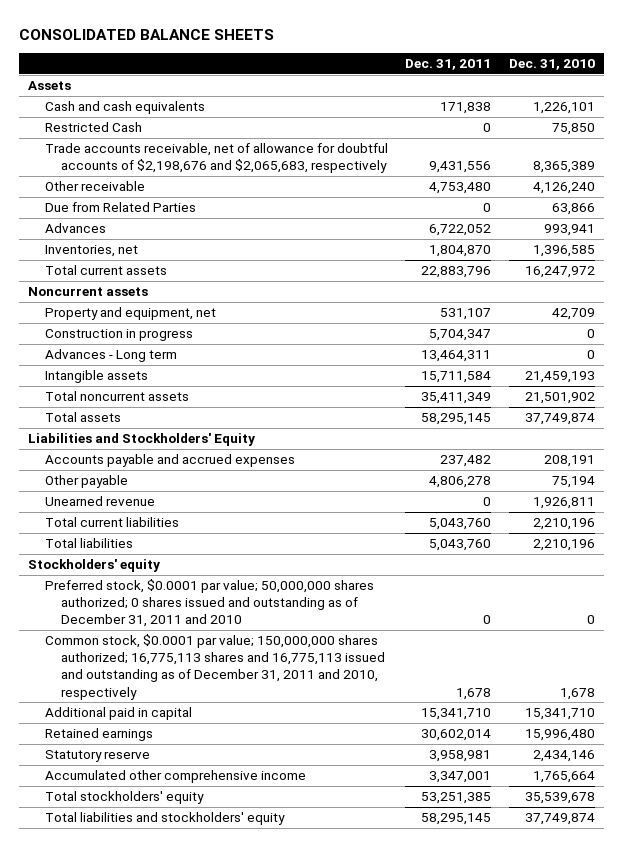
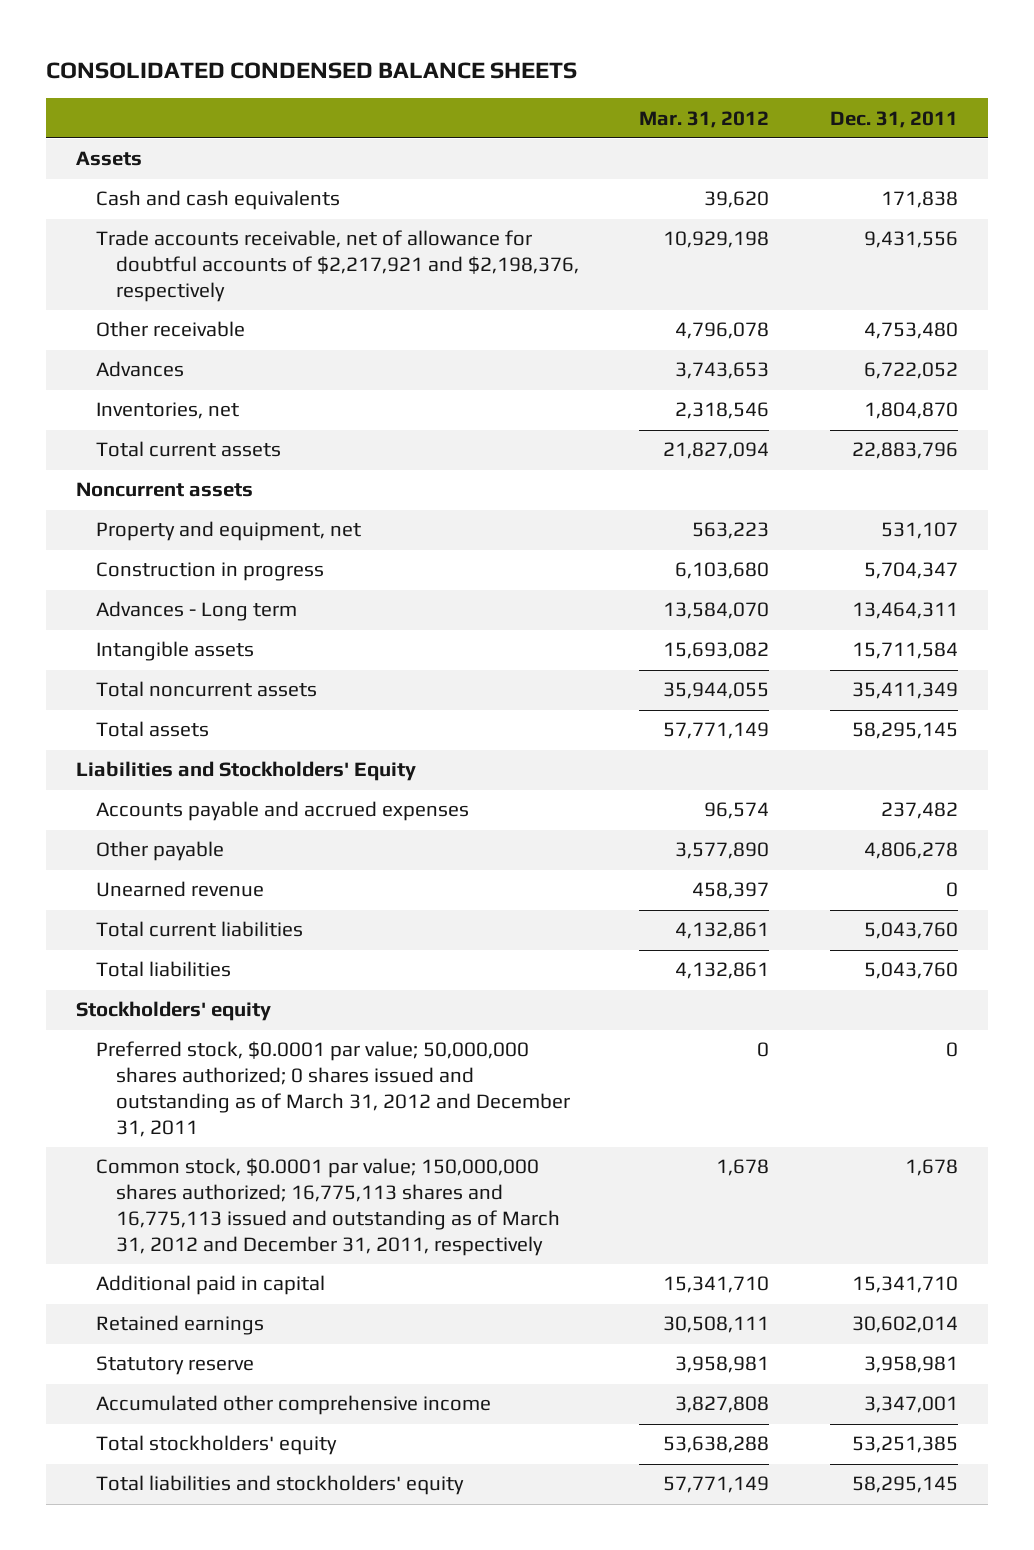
- CONSOLIDATED BALANCE SHEETS
+ CONSOLIDATED CONDENSED BALANCE SHEETS
- | Dec. 31, 2011 | Dec. 31, 2010
+ | Mar. 31, 2012 | Dec. 31, 2011
- Restricted Cash | 0 | 75,850
- Trade accounts receivable, net of allowance for doubtful accounts of $2,198,676 and $2,065,683, respectively | 9,431,556 | 8,365,389
+ Trade accounts receivable, net of allowance for doubtful accounts of $2,217,921 and $2,198,376, respectively | 10,929,198 | 9,431,556
- Due from Related Parties | 0 | 63,866
- Preferred stock, $0.0001 par value; 50,000,000 shares authorized; 0 shares issued and outstanding as of December 31, 2011 and 2010 | 0 | 0
- Common stock, $0.0001 par value; 150,000,000 shares authorized; 16,775,113 shares and 16,775,113 issued and outstanding as of December 31, 2011 and 2010, respectively | 1,678 | 1,678
+ Preferred stock, $0.0001 par value; 50,000,000 shares authorized; 0 shares issued and outstanding as of March 31, 2012 and December 31, 2011 | 0 | 0
+ Common stock, $0.0001 par value; 150,000,000 shares authorized; 16,775,113 shares and 16,775,113 issued and outstanding as of March 31, 2012 and December 31, 2011, respectively | 1,678 | 1,678

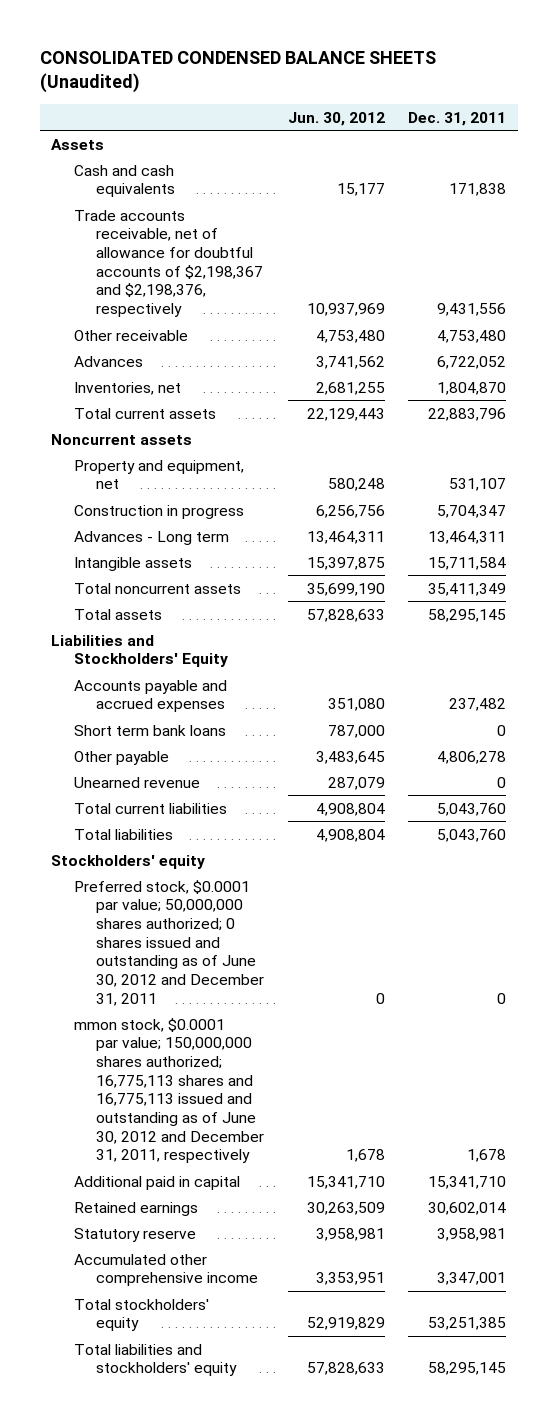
- CONSOLIDATED CONDENSED BALANCE SHEETS
+ CONSOLIDATED CONDENSED BALANCE SHEETS (Unaudited)
- | Mar. 31, 2012 | Dec. 31, 2011
+ | Jun. 30, 2012 | Dec. 31, 2011
- Trade accounts receivable, net of allowance for doubtful accounts of $2,217,921 and $2,198,376, respectively | 10,929,198 | 9,431,556
+ Trade accounts receivable, net of allowance for doubtful accounts of $2,198,367 and $2,198,376, respectively | 10,937,969 | 9,431,556
+ Short term bank loans | 787,000 | 0
- Preferred stock, $0.0001 par value; 50,000,000 shares authorized; 0 shares issued and outstanding as of March 31, 2012 and December 31, 2011 | 0 | 0
- Common stock, $0.0001 par value; 150,000,000 shares authorized; 16,775,113 shares and 16,775,113 issued and outstanding as of March 31, 2012 and December 31, 2011, respectively | 1,678 | 1,678
+ Preferred stock, $0.0001 par value; 50,000,000 shares authorized; 0 shares issued and outstanding as of June 30, 2012 and December 31, 2011 | 0 | 0
+ mmon stock, $0.0001 par value; 150,000,000 shares authorized; 16,775,113 shares and 16,775,113 issued and outstanding as of June 30, 2012 and December 31, 2011, respectively | 1,678 | 1,678

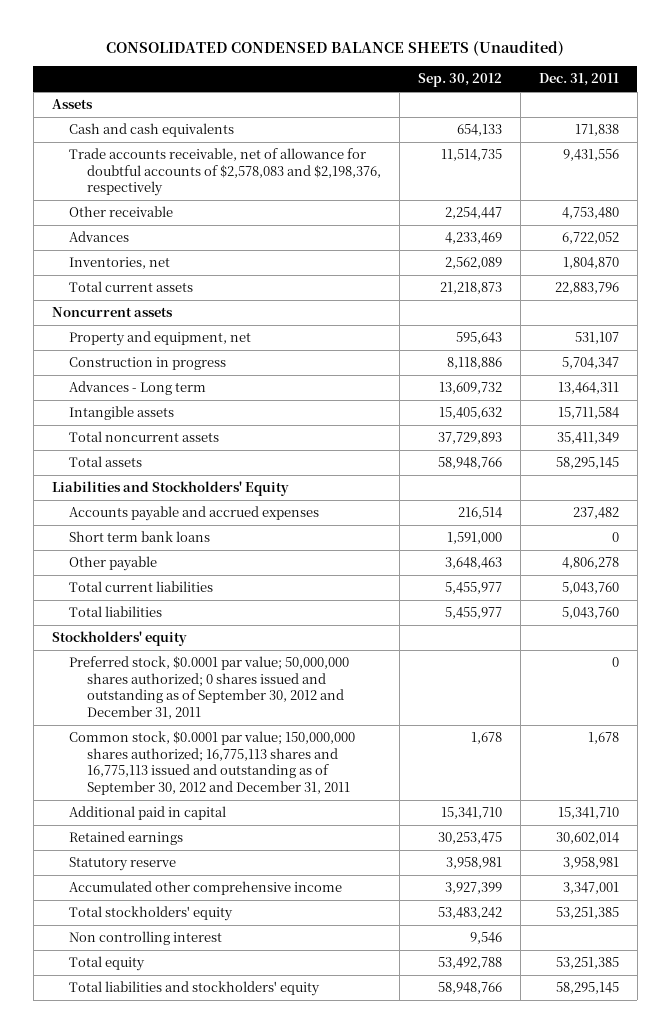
- | Jun. 30, 2012 | Dec. 31, 2011
+ | Sep. 30, 2012 | Dec. 31, 2011
- Trade accounts receivable, net of allowance for doubtful accounts of $2,198,367 and $2,198,376, respectively | 10,937,969 | 9,431,556
+ Trade accounts receivable, net of allowance for doubtful accounts of $2,578,083 and $2,198,376, respectively | 11,514,735 | 9,431,556
- Unearned revenue | 287,079 | 0
- Preferred stock, $0.0001 par value; 50,000,000 shares authorized; 0 shares issued and outstanding as of June 30, 2012 and December 31, 2011 | 0 | 0
- mmon stock, $0.0001 par value; 150,000,000 shares authorized; 16,775,113 shares and 16,775,113 issued and outstanding as of June 30, 2012 and December 31, 2011, respectively | 1,678 | 1,678
+ Preferred stock, $0.0001 par value; 50,000,000 shares authorized; 0 shares issued and outstanding as of September 30, 2012 and December 31, 2011 | | 0
+ Common stock, $0.0001 par value; 150,000,000 shares authorized; 16,775,113 shares and 16,775,113 issued and outstanding as of September 30, 2012 and December 31, 2011 | 1,678 | 1,678
+ Non controlling interest | 9,546 |
+ Total equity | 53,492,788 | 53,251,385

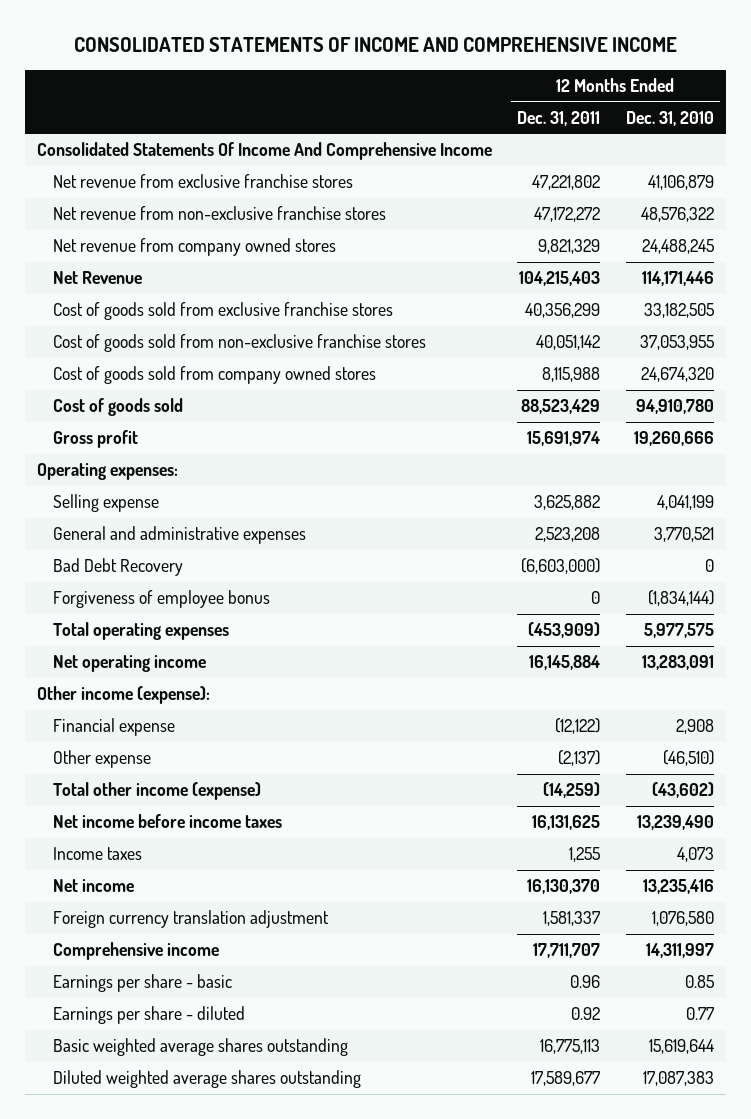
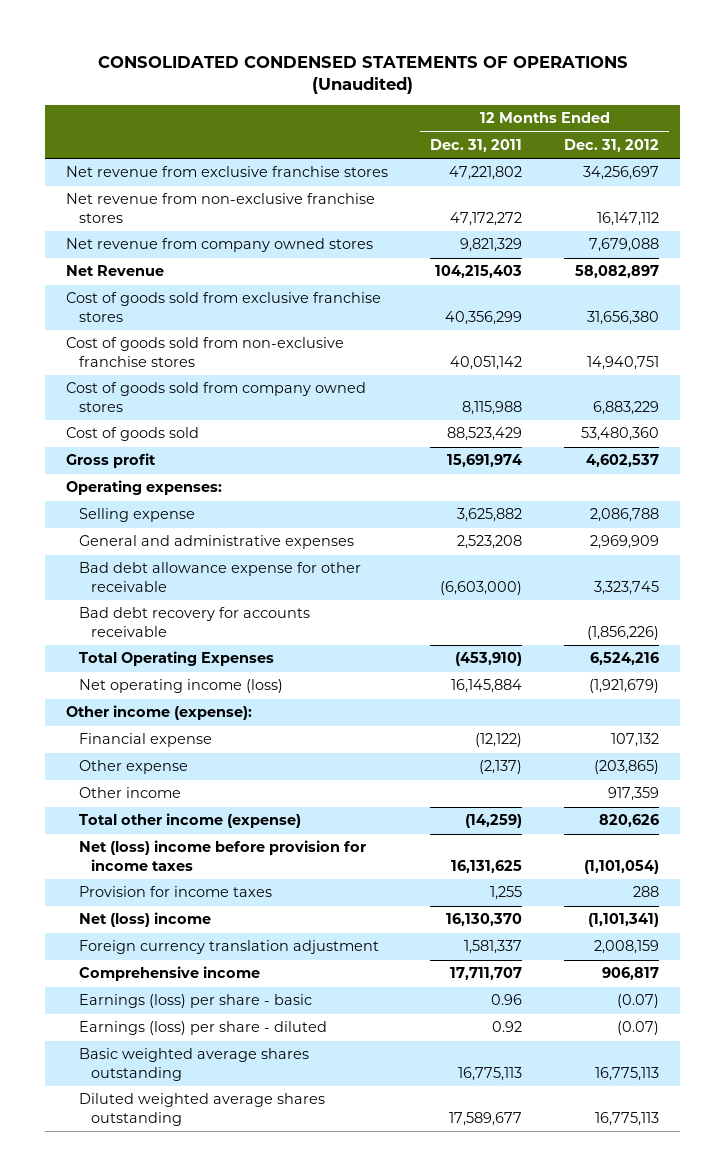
- CONSOLIDATED STATEMENTS OF INCOME AND COMPREHENSIVE INCOME
+ CONSOLIDATED CONDENSED STATEMENTS OF OPERATIONS (Unaudited)
- | 12 Months Ended Dec. 31, 2011 | 12 Months Ended Dec. 31, 2010
+ | 12 Months Ended Dec. 31, 2011 | 12 Months Ended Dec. 31, 2012
- Consolidated Statements Of Income And Comprehensive Income
- Bad Debt Recovery | (6,603,000) | 0
- Forgiveness of employee bonus | 0 | (1,834,144)
- Total operating expenses | (453,909) | 5,977,575
- Net operating income | 16,145,884 | 13,283,091
+ Bad debt allowance expense for other receivable | (6,603,000) | 3,323,745
+ Bad debt recovery for accounts receivable | | (1,856,226)
+ Total Operating Expenses | (453,910) | 6,524,216
+ Net operating income (loss) | 16,145,884 | (1,921,679)
+ Other income | | 917,359
- Net income before income taxes | 16,131,625 | 13,239,490
- Income taxes | 1,255 | 4,073
- Net income | 16,130,370 | 13,235,416
+ Net (loss) income before provision for income taxes | 16,131,625 | (1,101,054)
+ Provision for income taxes | 1,255 | 288
+ Net (loss) income | 16,130,370 | (1,101,341)
- Earnings per share - basic | 0.96 | 0.85
- Earnings per share - diluted | 0.92 | 0.77
+ Earnings (loss) per share - basic | 0.96 | (0.07)
+ Earnings (loss) per share - diluted | 0.92 | (0.07)

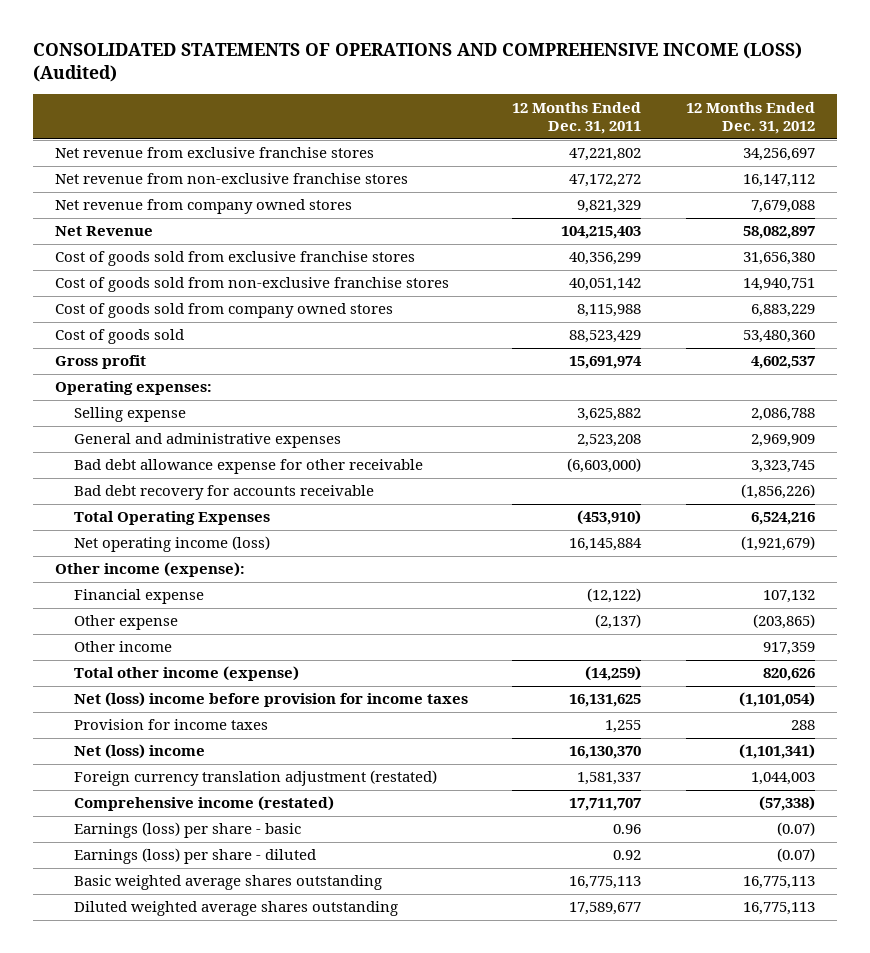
- CONSOLIDATED CONDENSED STATEMENTS OF OPERATIONS (Unaudited)
+ CONSOLIDATED STATEMENTS OF OPERATIONS AND COMPREHENSIVE INCOME (LOSS) (Audited)
- Foreign currency translation adjustment | 1,581,337 | 2,008,159
- Comprehensive income | 17,711,707 | 906,817
+ Foreign currency translation adjustment (restated) | 1,581,337 | 1,044,003
+ Comprehensive income (restated) | 17,711,707 | (57,338)

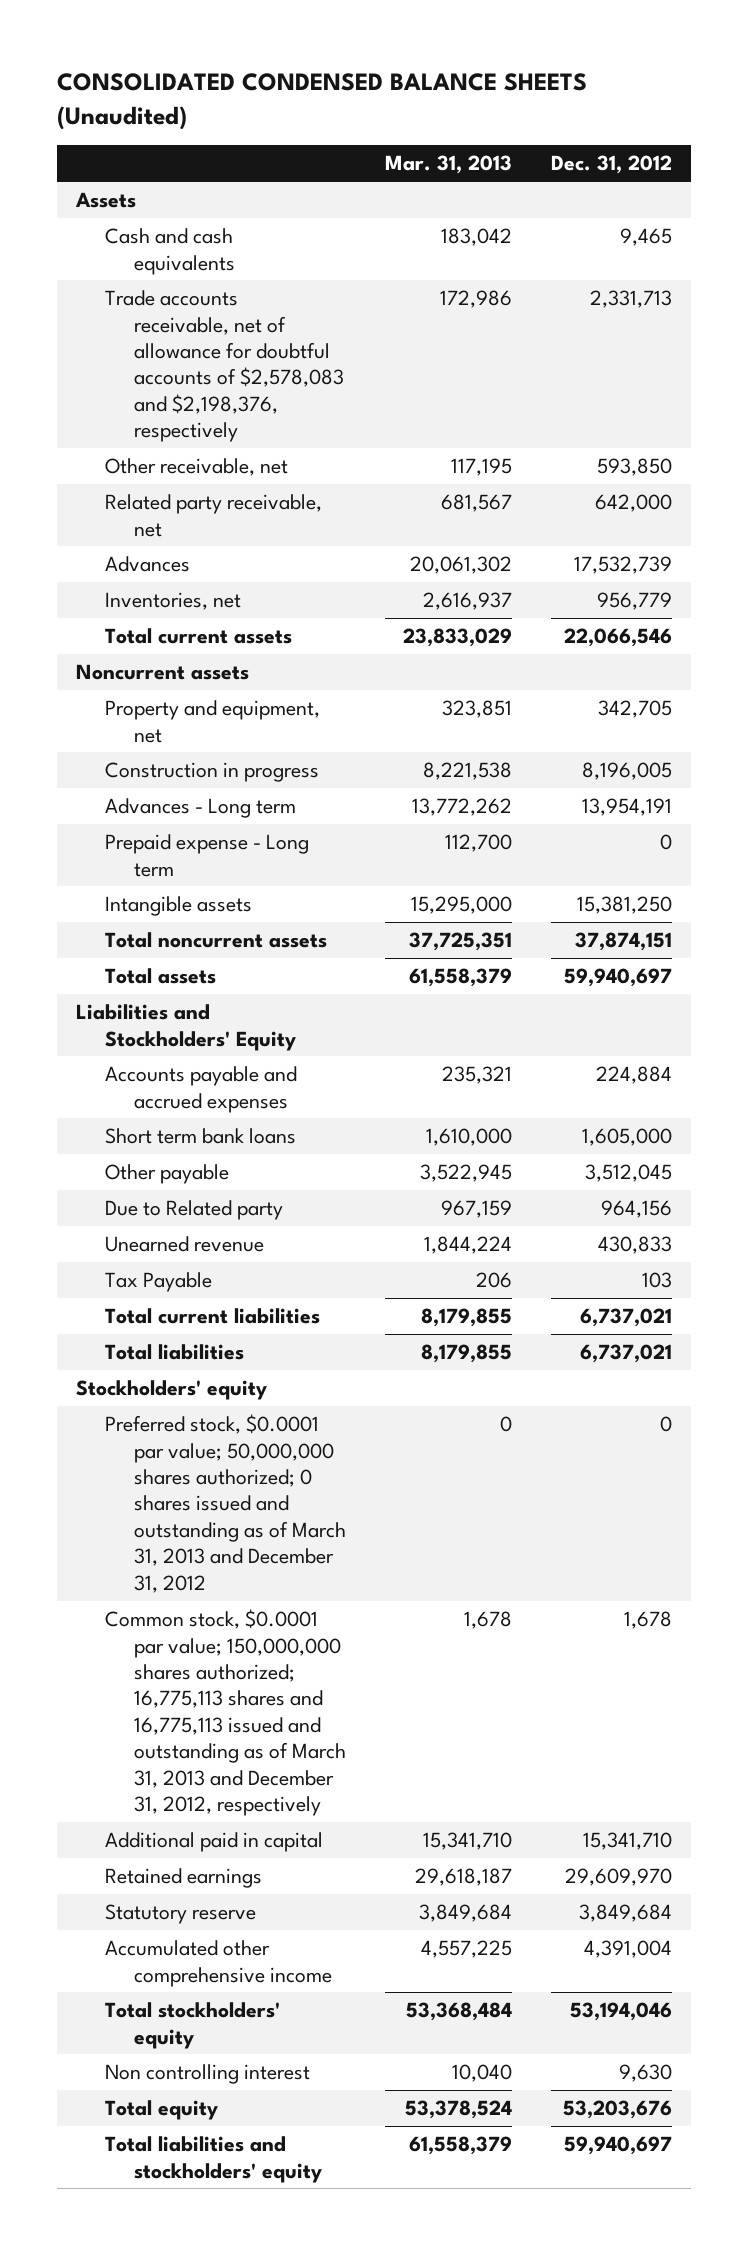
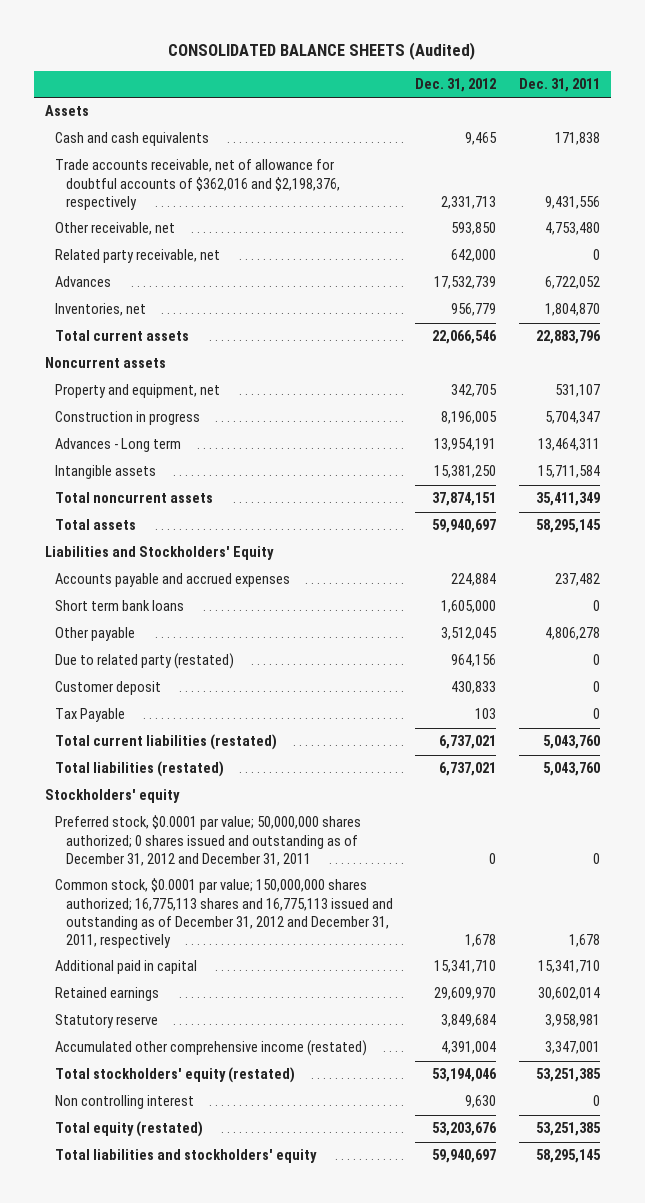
- CONSOLIDATED CONDENSED BALANCE SHEETS (Unaudited)
+ CONSOLIDATED BALANCE SHEETS (Audited)
- | Mar. 31, 2013 | Dec. 31, 2012
+ | Dec. 31, 2012 | Dec. 31, 2011
- Trade accounts receivable, net of allowance for doubtful accounts of $2,578,083 and $2,198,376, respectively | 172,986 | 2,331,713
+ Trade accounts receivable, net of allowance for doubtful accounts of $362,016 and $2,198,376, respectively | 2,331,713 | 9,431,556
- Prepaid expense - Long term | 112,700 | 0
- Due to Related party | 967,159 | 964,156
- Unearned revenue | 1,844,224 | 430,833
+ Due to related party (restated) | 964,156 | 0
+ Customer deposit | 430,833 | 0
- Total current liabilities | 8,179,855 | 6,737,021
- Total liabilities | 8,179,855 | 6,737,021
+ Total current liabilities (restated) | 6,737,021 | 5,043,760
+ Total liabilities (restated) | 6,737,021 | 5,043,760
- Preferred stock, $0.0001 par value; 50,000,000 shares authorized; 0 shares issued and outstanding as of March 31, 2013 and December 31, 2012 | 0 | 0
- Common stock, $0.0001 par value; 150,000,000 shares authorized; 16,775,113 shares and 16,775,113 issued and outstanding as of March 31, 2013 and December 31, 2012, respectively | 1,678 | 1,678
+ Preferred stock, $0.0001 par value; 50,000,000 shares authorized; 0 shares issued and outstanding as of December 31, 2012 and December 31, 2011 | 0 | 0
+ Common stock, $0.0001 par value; 150,000,000 shares authorized; 16,775,113 shares and 16,775,113 issued and outstanding as of December 31, 2012 and December 31, 2011, respectively | 1,678 | 1,678
- Accumulated other comprehensive income | 4,557,225 | 4,391,004
- Total stockholders' equity | 53,368,484 | 53,194,046
+ Accumulated other comprehensive income (restated) | 4,391,004 | 3,347,001
+ Total stockholders' equity (restated) | 53,194,046 | 53,251,385
- Total equity | 53,378,524 | 53,203,676
+ Total equity (restated) | 53,203,676 | 53,251,385

